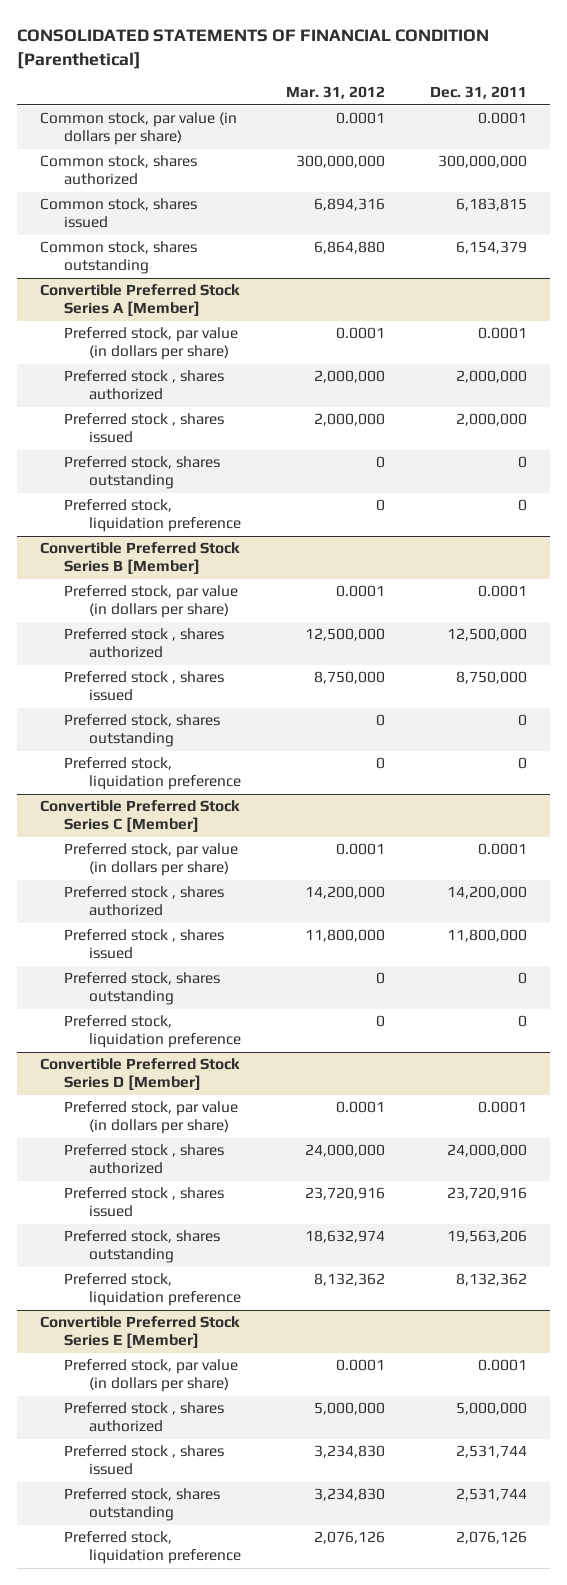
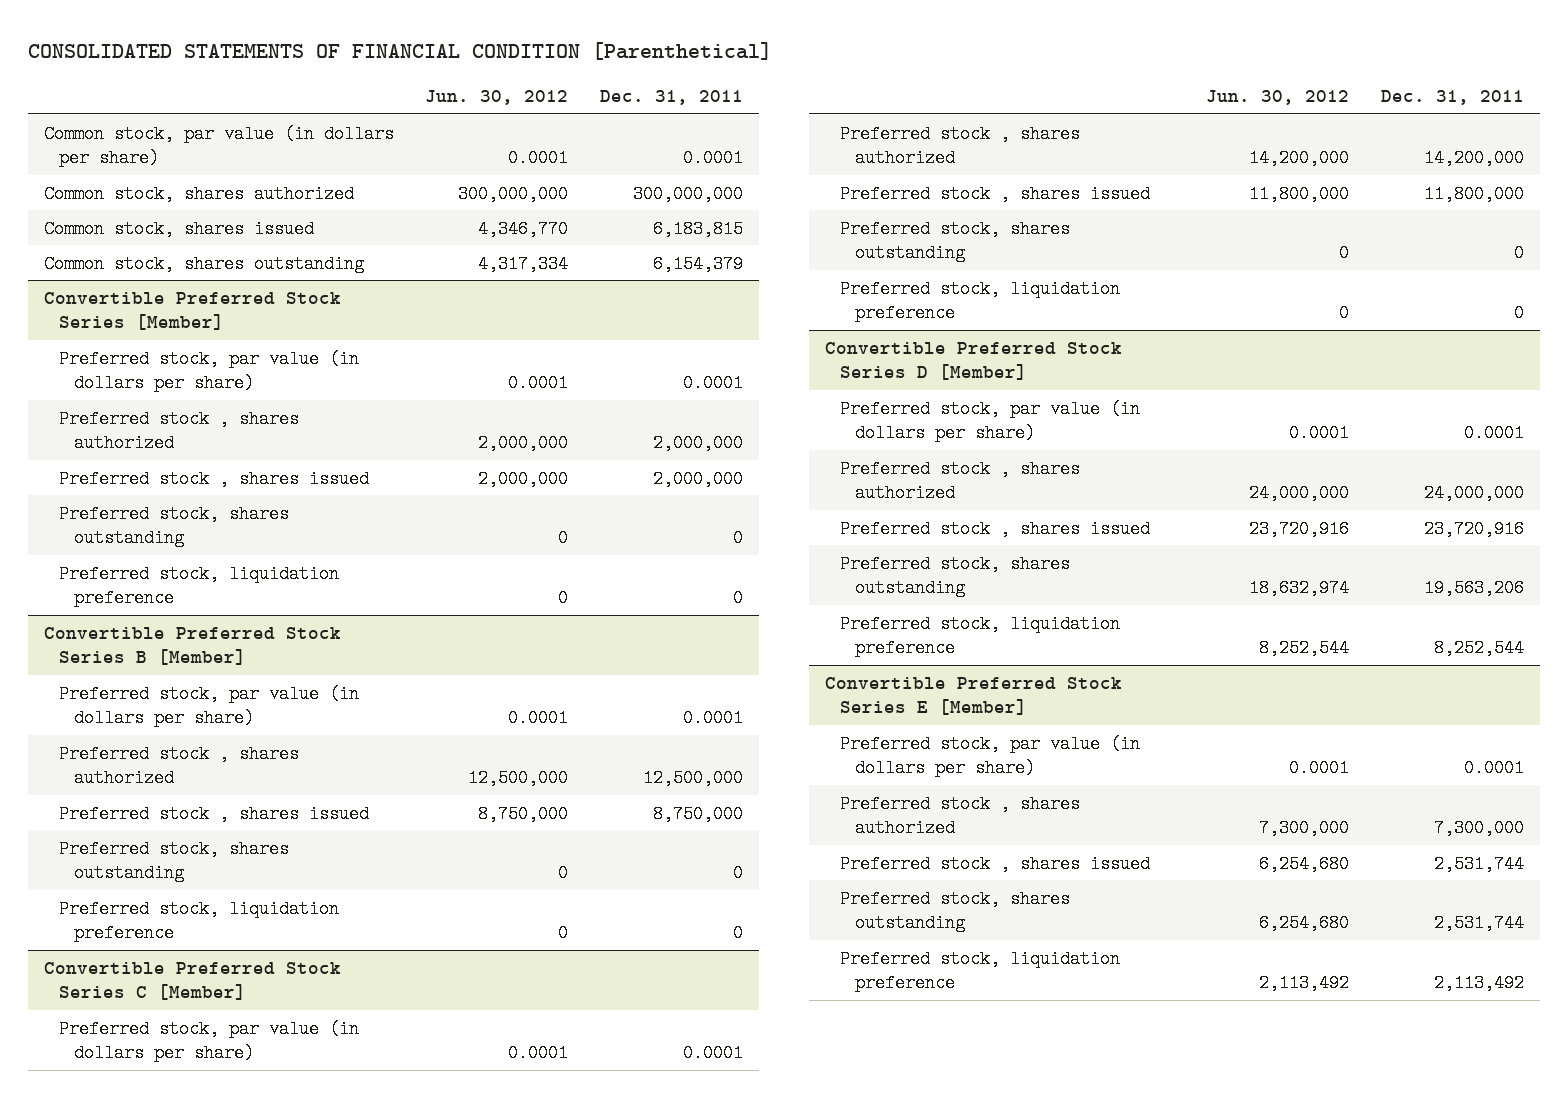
- | Mar. 31, 2012 | Dec. 31, 2011
+ | Jun. 30, 2012 | Dec. 31, 2011
- Convertible Preferred Stock Series A [Member]
+ Convertible Preferred Stock Series [Member]
@ Convertible Preferred Stock Series D [Member]
- Preferred stock, liquidation preference | 8,132,362 | 8,132,362
+ Preferred stock, liquidation preference | 8,252,544 | 8,252,544
@ Convertible Preferred Stock Series E [Member]
- Preferred stock , shares authorized | 5,000,000 | 5,000,000
+ Preferred stock , shares authorized | 7,300,000 | 7,300,000
- Preferred stock, liquidation preference | 2,076,126 | 2,076,126
+ Preferred stock, liquidation preference | 2,113,492 | 2,113,492

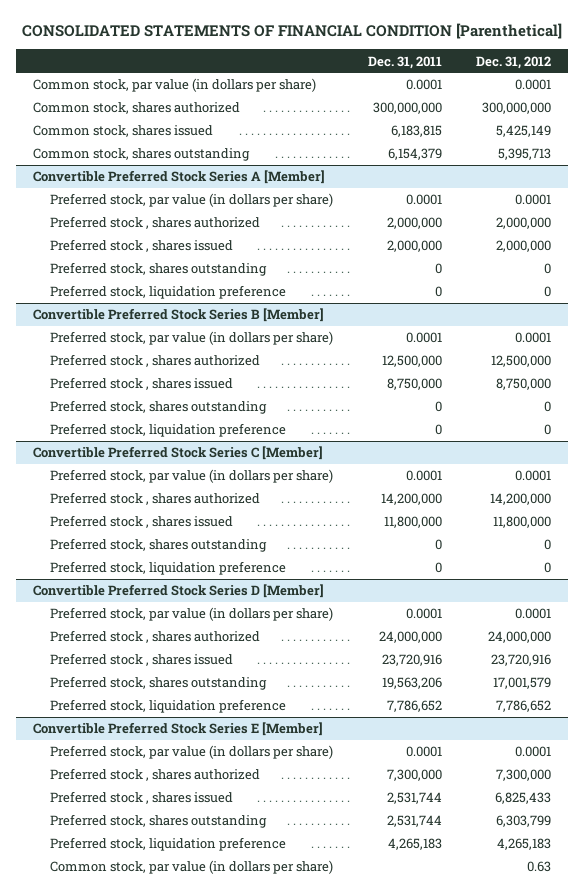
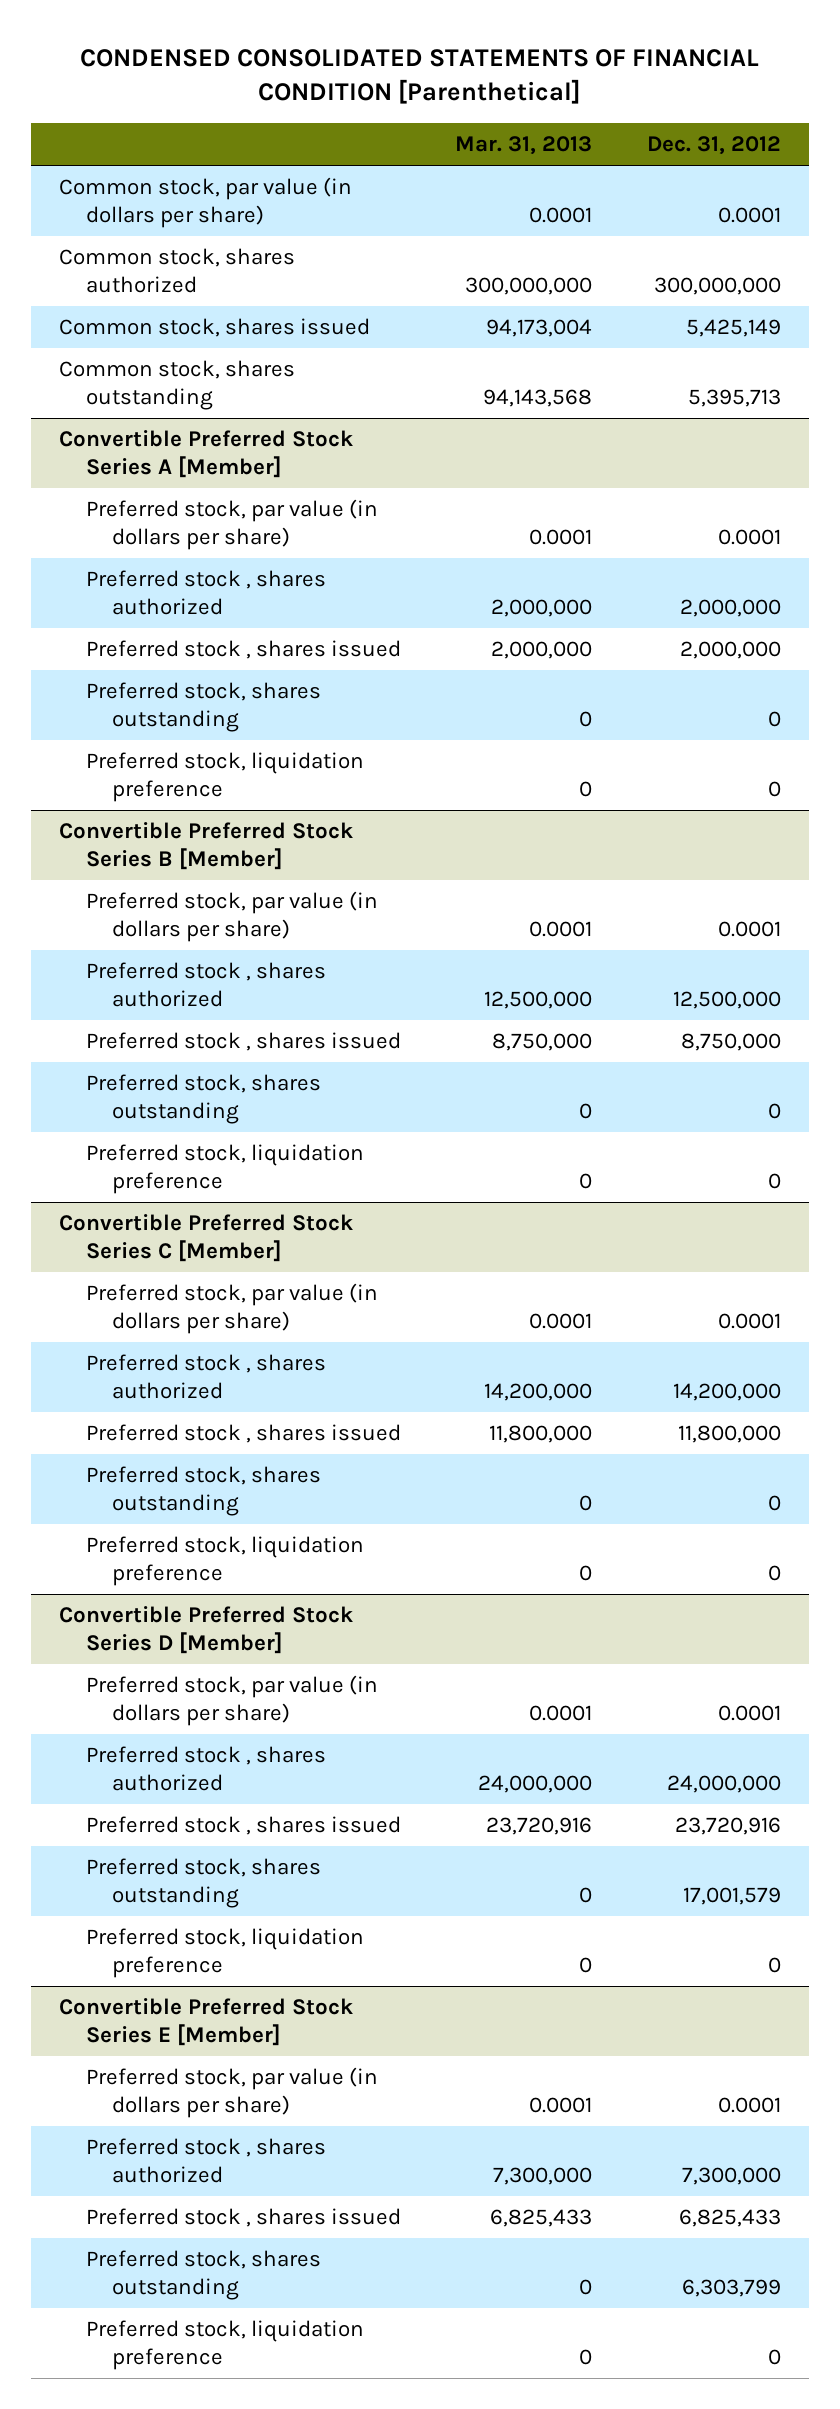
- CONSOLIDATED STATEMENTS OF FINANCIAL CONDITION [Parenthetical]
+ CONDENSED CONSOLIDATED STATEMENTS OF FINANCIAL CONDITION [Parenthetical]
- | Dec. 31, 2011 | Dec. 31, 2012
+ | Mar. 31, 2013 | Dec. 31, 2012
@ Convertible Preferred Stock Series D [Member]
- Preferred stock, liquidation preference | 7,786,652 | 7,786,652
+ Preferred stock, liquidation preference | 0 | 0
@ Convertible Preferred Stock Series E [Member]
- Preferred stock, liquidation preference | 4,265,183 | 4,265,183
- Common stock, par value (in dollars per share) | | 0.63
+ Preferred stock, liquidation preference | 0 | 0

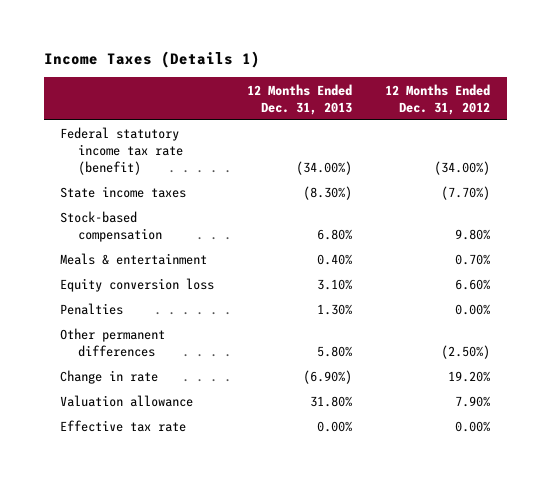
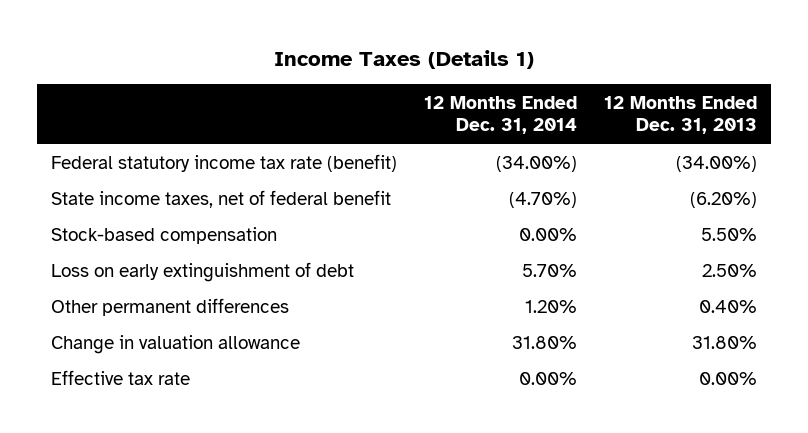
- | 12 Months Ended Dec. 31, 2013 | 12 Months Ended Dec. 31, 2012
+ | 12 Months Ended Dec. 31, 2014 | 12 Months Ended Dec. 31, 2013
- State income taxes | (8.30%) | (7.70%)
- Stock-based compensation | 6.80% | 9.80%
- Meals & entertainment | 0.40% | 0.70%
- Equity conversion loss | 3.10% | 6.60%
- Penalties | 1.30% | 0.00%
- Other permanent differences | 5.80% | (2.50%)
- Change in rate | (6.90%) | 19.20%
- Valuation allowance | 31.80% | 7.90%
+ State income taxes, net of federal benefit | (4.70%) | (6.20%)
+ Stock-based compensation | 0.00% | 5.50%
+ Loss on early extinguishment of debt | 5.70% | 2.50%
+ Other permanent differences | 1.20% | 0.40%
+ Change in valuation allowance | 31.80% | 31.80%

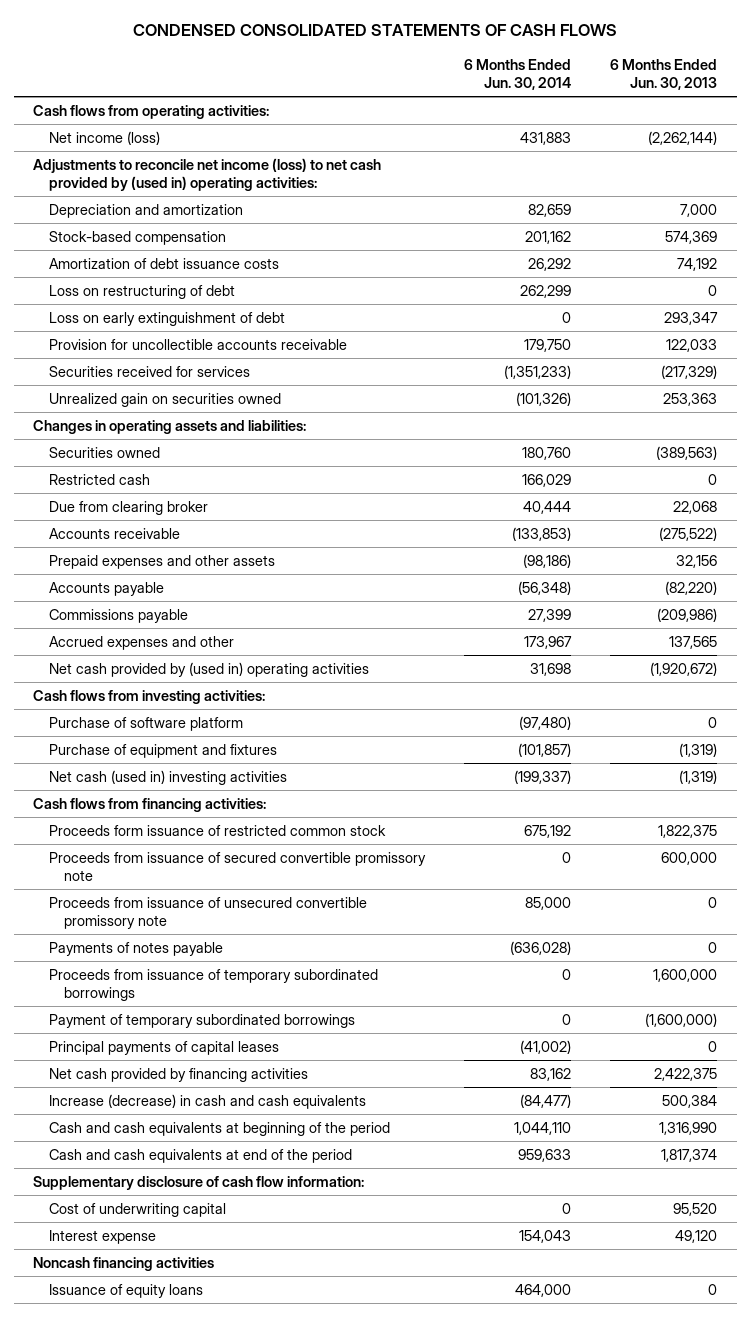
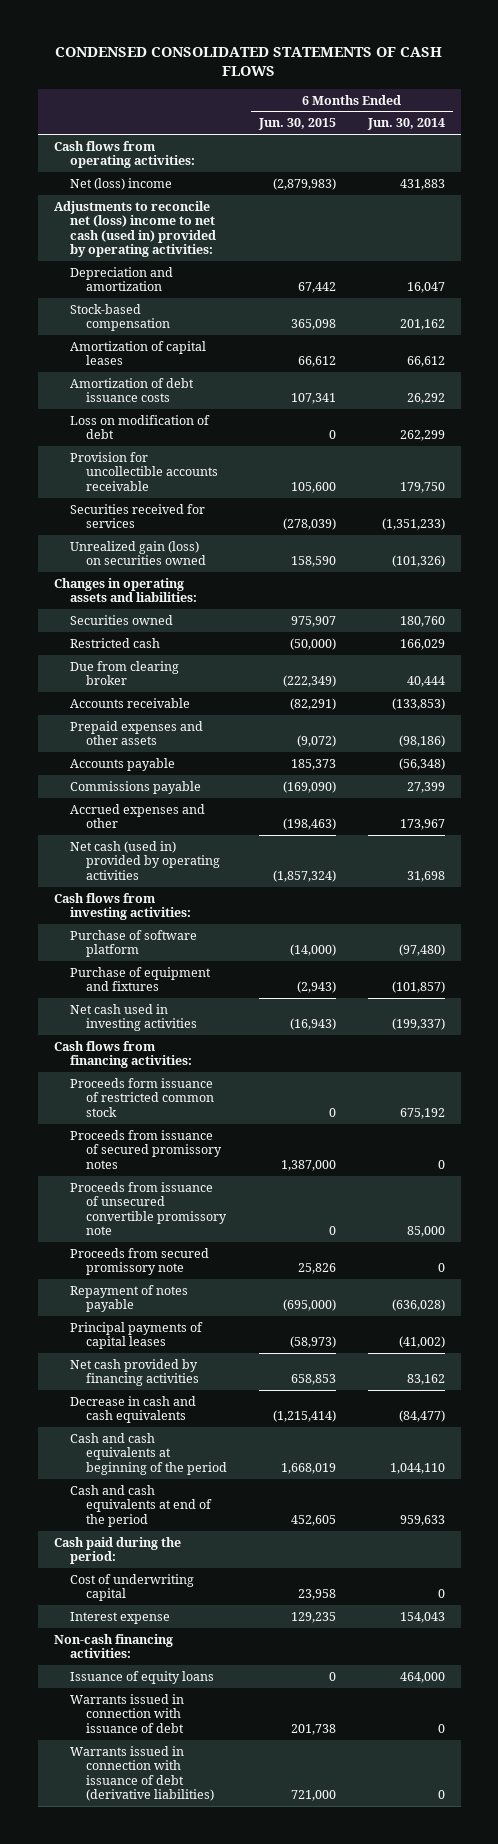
- | 6 Months Ended Jun. 30, 2014 | 6 Months Ended Jun. 30, 2013
+ | 6 Months Ended Jun. 30, 2015 | 6 Months Ended Jun. 30, 2014
- Net income (loss) | 431,883 | (2,262,144)
- Adjustments to reconcile net income (loss) to net cash provided by (used in) operating activities:
- Depreciation and amortization | 82,659 | 7,000
+ Net (loss) income | (2,879,983) | 431,883
+ Adjustments to reconcile net (loss) income to net cash (used in) provided by operating activities:
+ Depreciation and amortization | 67,442 | 16,047
+ Amortization of capital leases | 66,612 | 66,612
- Loss on restructuring of debt | 262,299 | 0
- Loss on early extinguishment of debt | 0 | 293,347
+ Loss on modification of debt | 0 | 262,299
- Unrealized gain on securities owned | (101,326) | 253,363
+ Unrealized gain (loss) on securities owned | 158,590 | (101,326)
- Net cash provided by (used in) operating activities | 31,698 | (1,920,672)
+ Net cash (used in) provided by operating activities | (1,857,324) | 31,698
- Net cash (used in) investing activities | (199,337) | (1,319)
+ Net cash used in investing activities | (16,943) | (199,337)
- Proceeds from issuance of secured convertible promissory note | 0 | 600,000
+ Proceeds from issuance of secured promissory notes | 1,387,000 | 0
- Payments of notes payable | (636,028) | 0
- Proceeds from issuance of temporary subordinated borrowings | 0 | 1,600,000
- Payment of temporary subordinated borrowings | 0 | (1,600,000)
+ Proceeds from secured promissory note | 25,826 | 0
+ Repayment of notes payable | (695,000) | (636,028)
- Increase (decrease) in cash and cash equivalents | (84,477) | 500,384
+ Decrease in cash and cash equivalents | (1,215,414) | (84,477)
- Supplementary disclosure of cash flow information:
+ Cash paid during the period:
- Noncash financing activities
+ Non-cash financing activities:
+ Warrants issued in connection with issuance of debt | 201,738 | 0
+ Warrants issued in connection with issuance of debt (derivative liabilities) | 721,000 | 0

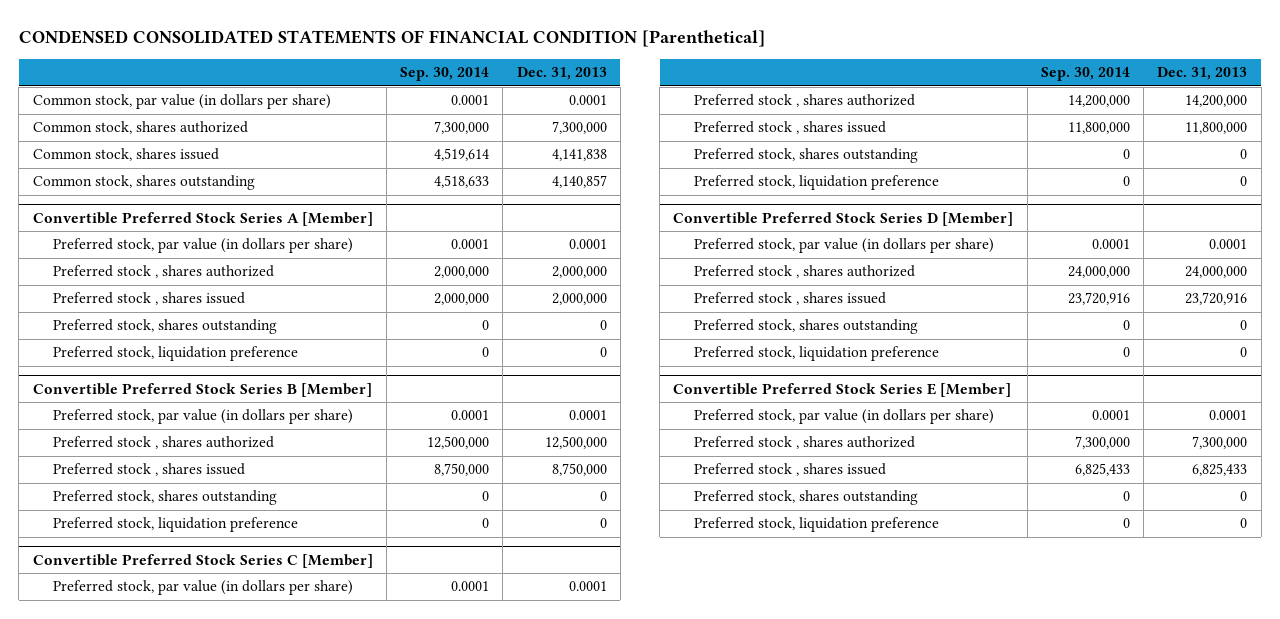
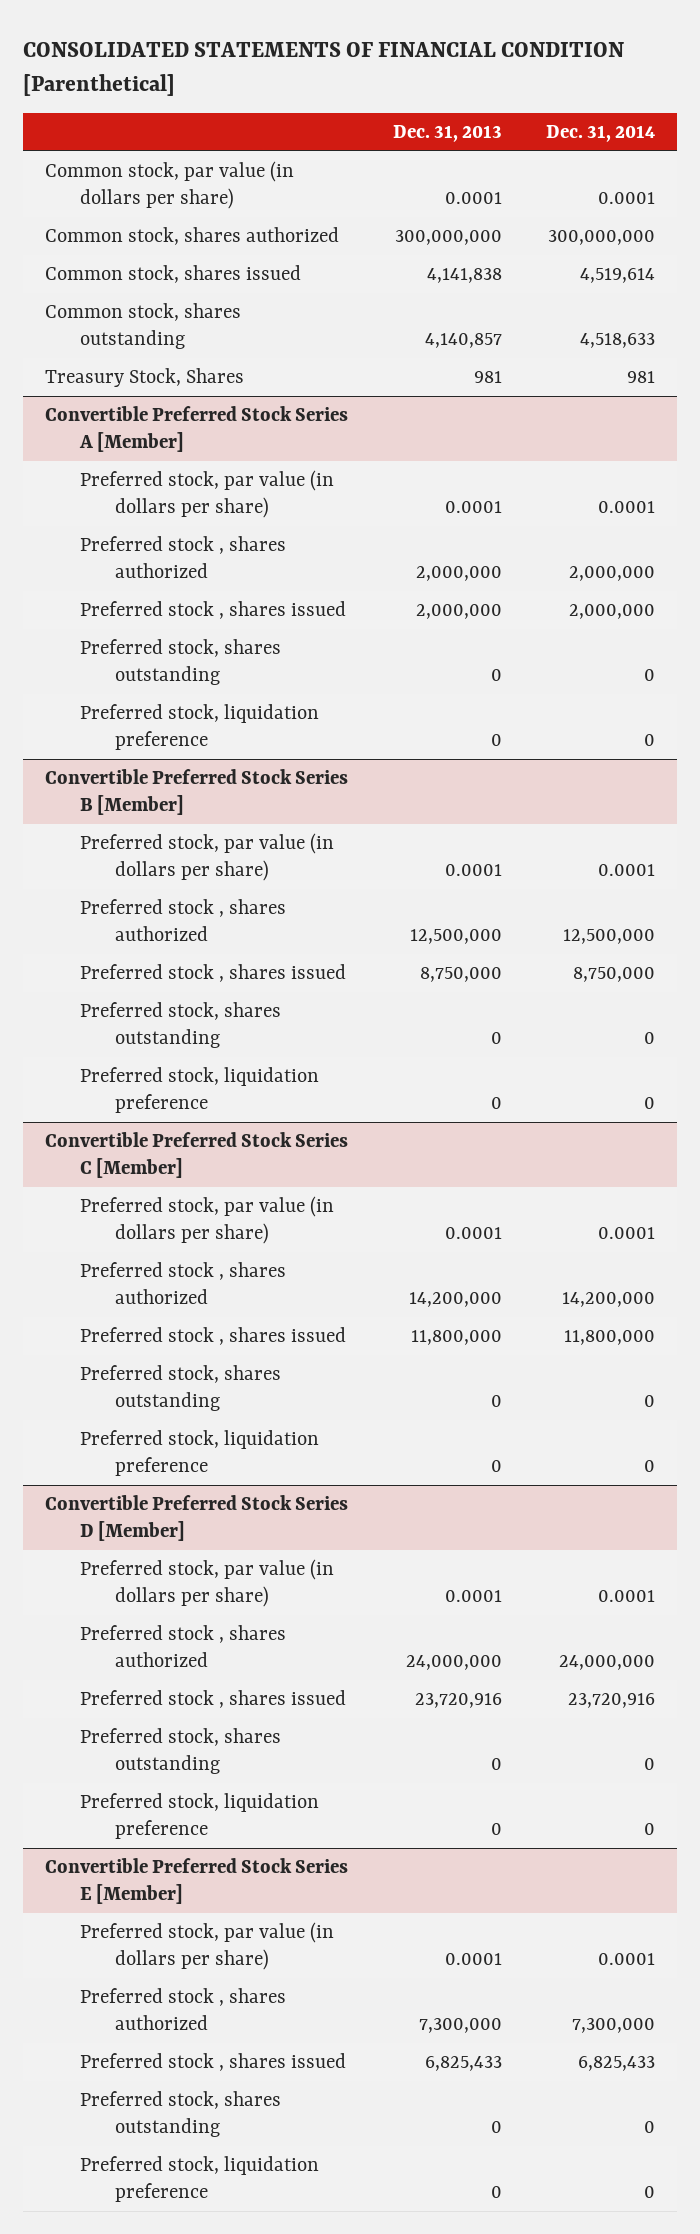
- CONDENSED CONSOLIDATED STATEMENTS OF FINANCIAL CONDITION [Parenthetical]
+ CONSOLIDATED STATEMENTS OF FINANCIAL CONDITION [Parenthetical]
- | Sep. 30, 2014 | Dec. 31, 2013
+ | Dec. 31, 2013 | Dec. 31, 2014
- Common stock, shares authorized | 7,300,000 | 7,300,000
+ Common stock, shares authorized | 300,000,000 | 300,000,000
+ Treasury Stock, Shares | 981 | 981

